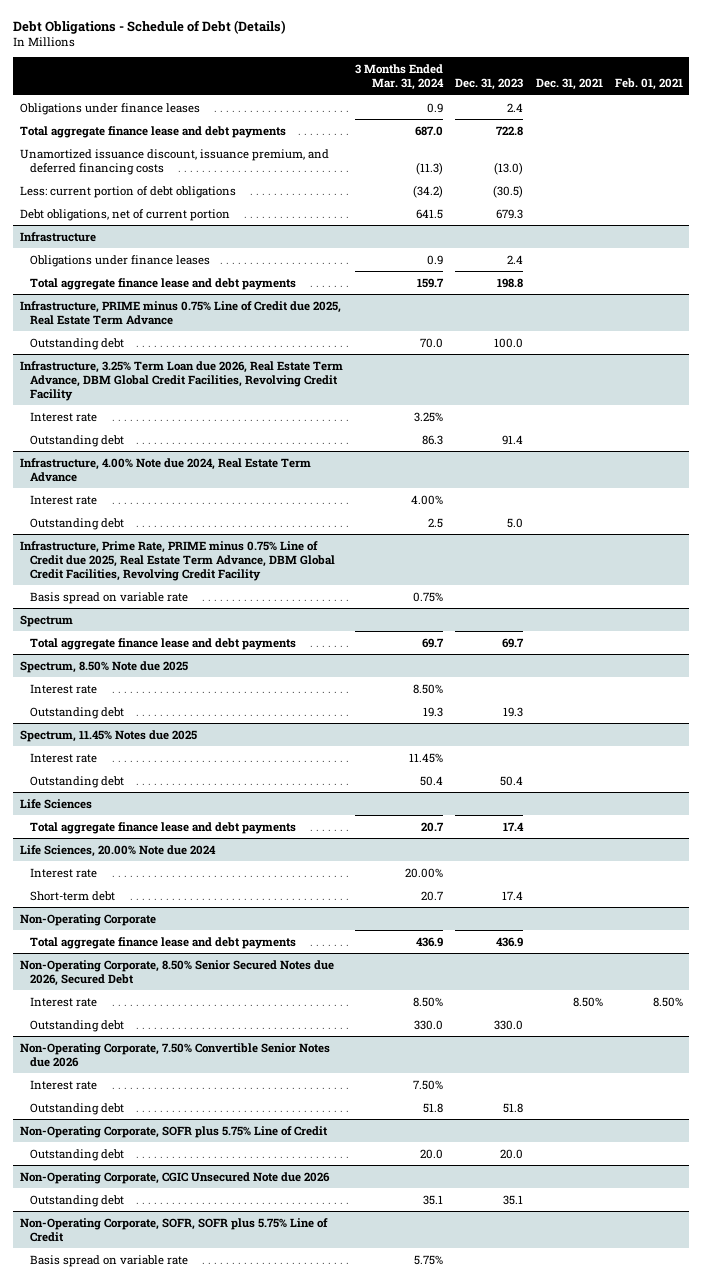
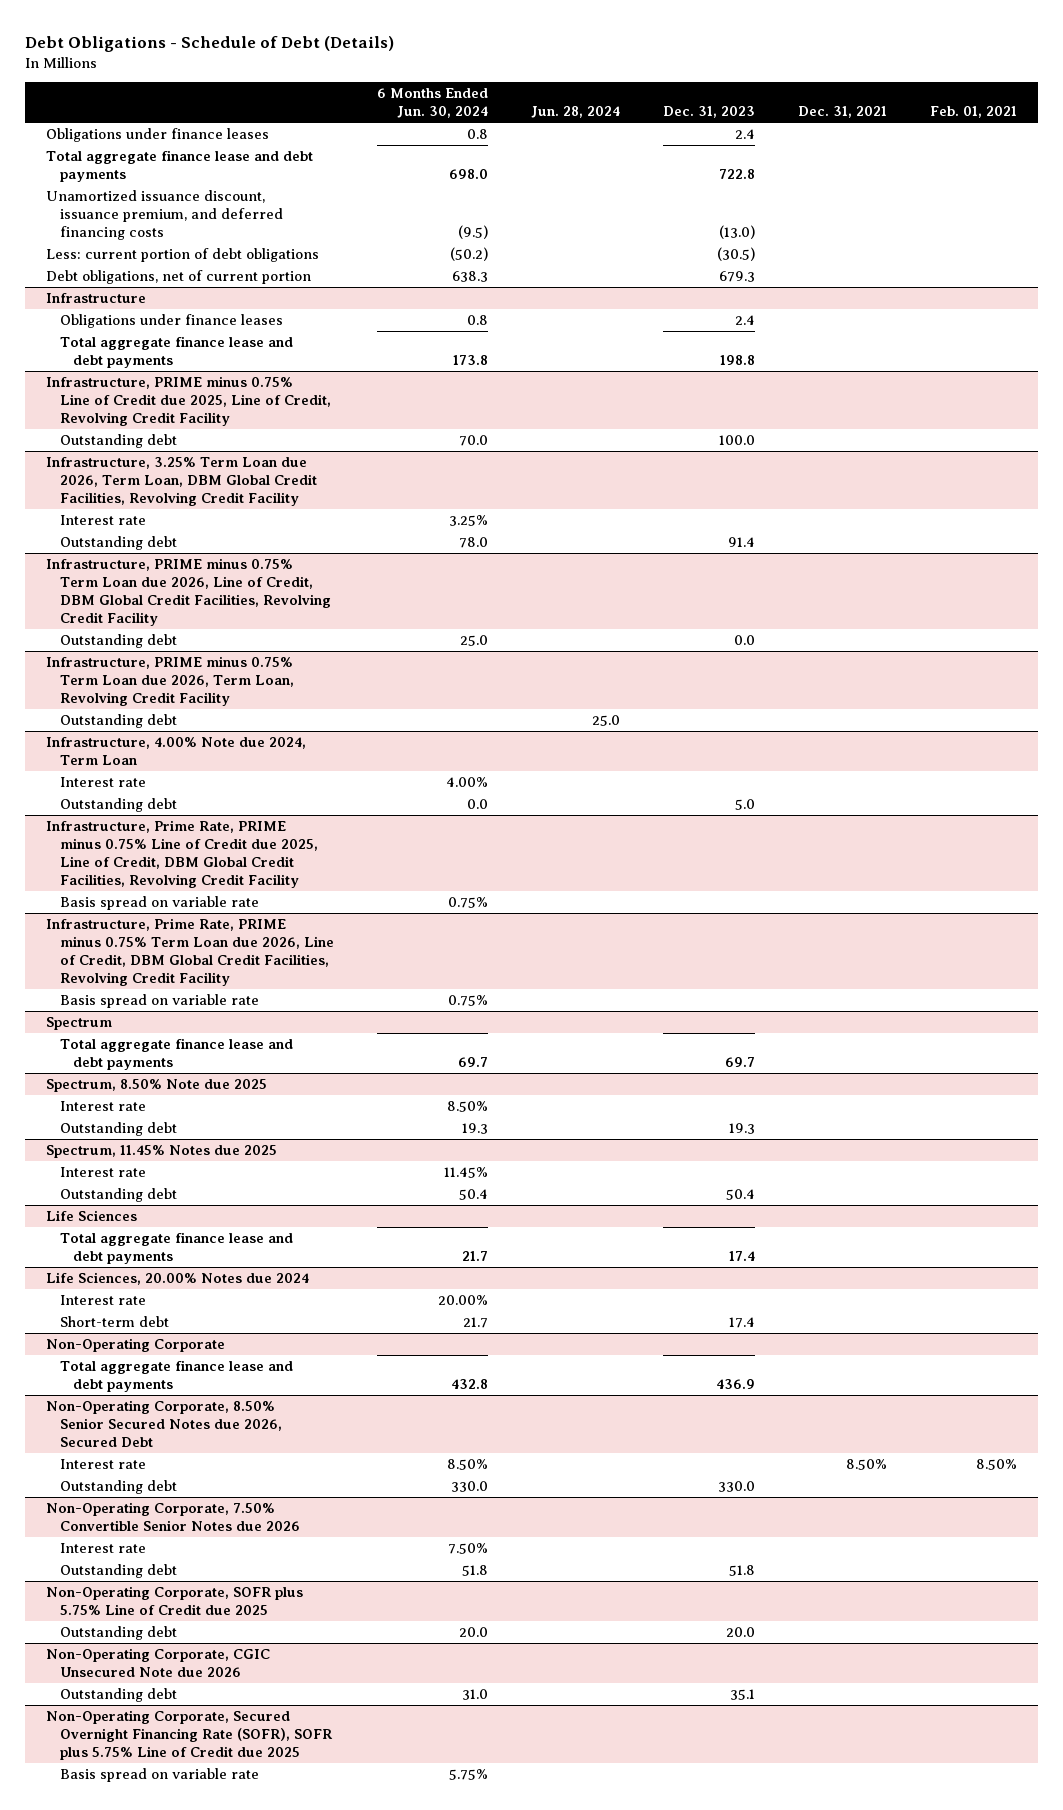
- | 3 Months Ended Mar. 31, 2024 | Dec. 31, 2023 | Dec. 31, 2021 | Feb. 01, 2021
+ | 6 Months Ended Jun. 30, 2024 | Jun. 28, 2024 | Dec. 31, 2023 | Dec. 31, 2021 | Feb. 01, 2021
- Infrastructure, PRIME minus 0.75% Line of Credit due 2025, Real Estate Term Advance
+ Infrastructure, PRIME minus 0.75% Line of Credit due 2025, Line of Credit, Revolving Credit Facility
- Infrastructure, 3.25% Term Loan due 2026, Real Estate Term Advance, DBM Global Credit Facilities, Revolving Credit Facility
+ Infrastructure, 3.25% Term Loan due 2026, Term Loan, DBM Global Credit Facilities, Revolving Credit Facility
- Infrastructure, 4.00% Note due 2024, Real Estate Term Advance
+ Infrastructure, PRIME minus 0.75% Term Loan due 2026, Line of Credit, DBM Global Credit Facilities, Revolving Credit Facility
+ Outstanding debt | 25.0 | | 0.0 | |
+ Infrastructure, PRIME minus 0.75% Term Loan due 2026, Term Loan, Revolving Credit Facility
+ Outstanding debt | | 25.0 | | |
+ Infrastructure, 4.00% Note due 2024, Term Loan
- Infrastructure, Prime Rate, PRIME minus 0.75% Line of Credit due 2025, Real Estate Term Advance, DBM Global Credit Facilities, Revolving Credit Facility
+ Infrastructure, Prime Rate, PRIME minus 0.75% Line of Credit due 2025, Line of Credit, DBM Global Credit Facilities, Revolving Credit Facility
+ Infrastructure, Prime Rate, PRIME minus 0.75% Term Loan due 2026, Line of Credit, DBM Global Credit Facilities, Revolving Credit Facility
+ Basis spread on variable rate | 0.75% | | | |
- Life Sciences, 20.00% Note due 2024
+ Life Sciences, 20.00% Notes due 2024
- Non-Operating Corporate, SOFR plus 5.75% Line of Credit
+ Non-Operating Corporate, SOFR plus 5.75% Line of Credit due 2025
- Non-Operating Corporate, SOFR, SOFR plus 5.75% Line of Credit
+ Non-Operating Corporate, Secured Overnight Financing Rate (SOFR), SOFR plus 5.75% Line of Credit due 2025

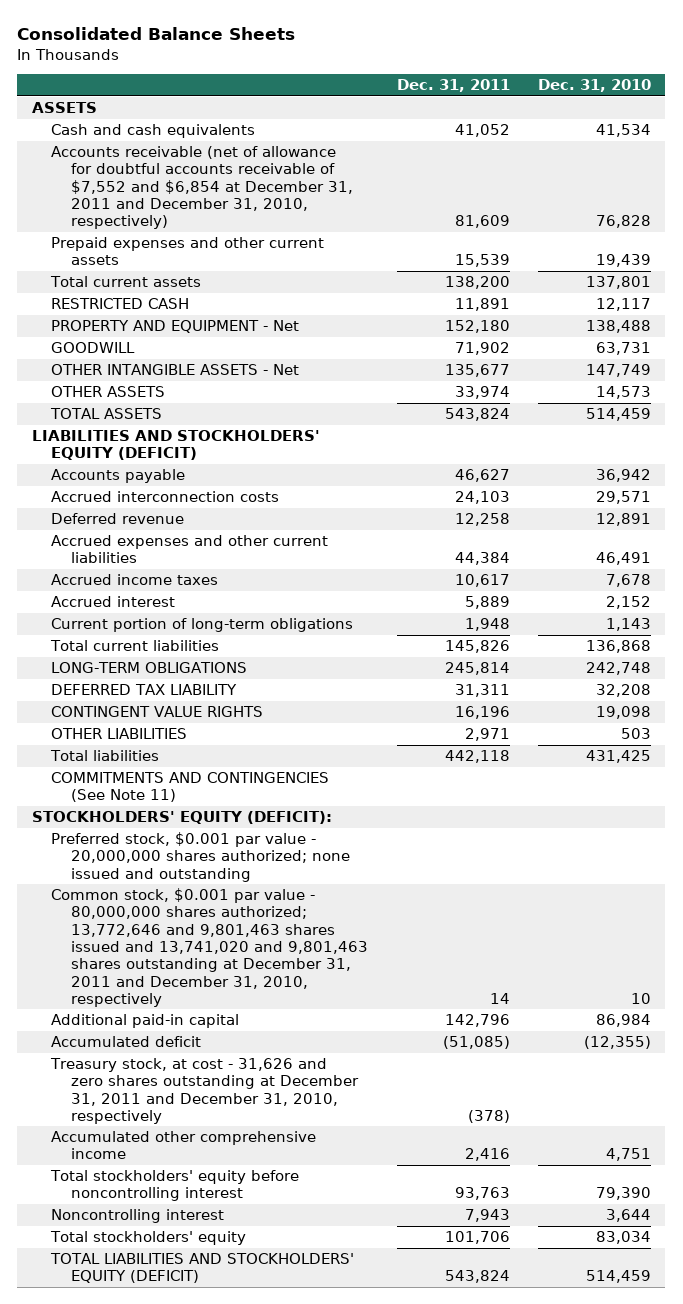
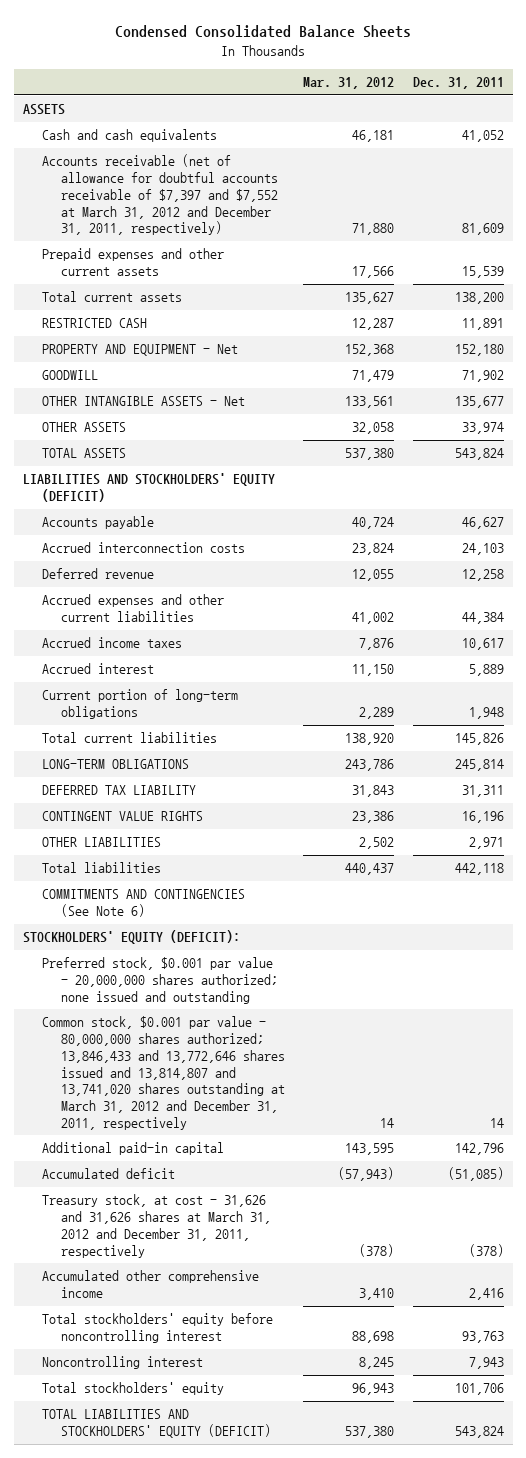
- Consolidated Balance Sheets
+ Condensed Consolidated Balance Sheets
- | Dec. 31, 2011 | Dec. 31, 2010
+ | Mar. 31, 2012 | Dec. 31, 2011
- Accounts receivable (net of allowance for doubtful accounts receivable of $7,552 and $6,854 at December 31, 2011 and December 31, 2010, respectively) | 81,609 | 76,828
+ Accounts receivable (net of allowance for doubtful accounts receivable of $7,397 and $7,552 at March 31, 2012 and December 31, 2011, respectively) | 71,880 | 81,609
- COMMITMENTS AND CONTINGENCIES (See Note 11)
+ COMMITMENTS AND CONTINGENCIES (See Note 6)
- Common stock, $0.001 par value - 80,000,000 shares authorized; 13,772,646 and 9,801,463 shares issued and 13,741,020 and 9,801,463 shares outstanding at December 31, 2011 and December 31, 2010, respectively | 14 | 10
+ Common stock, $0.001 par value - 80,000,000 shares authorized; 13,846,433 and 13,772,646 shares issued and 13,814,807 and 13,741,020 shares outstanding at March 31, 2012 and December 31, 2011, respectively | 14 | 14
- Treasury stock, at cost - 31,626 and zero shares outstanding at December 31, 2011 and December 31, 2010, respectively | (378) |
+ Treasury stock, at cost - 31,626 and 31,626 shares at March 31, 2012 and December 31, 2011, respectively | (378) | (378)

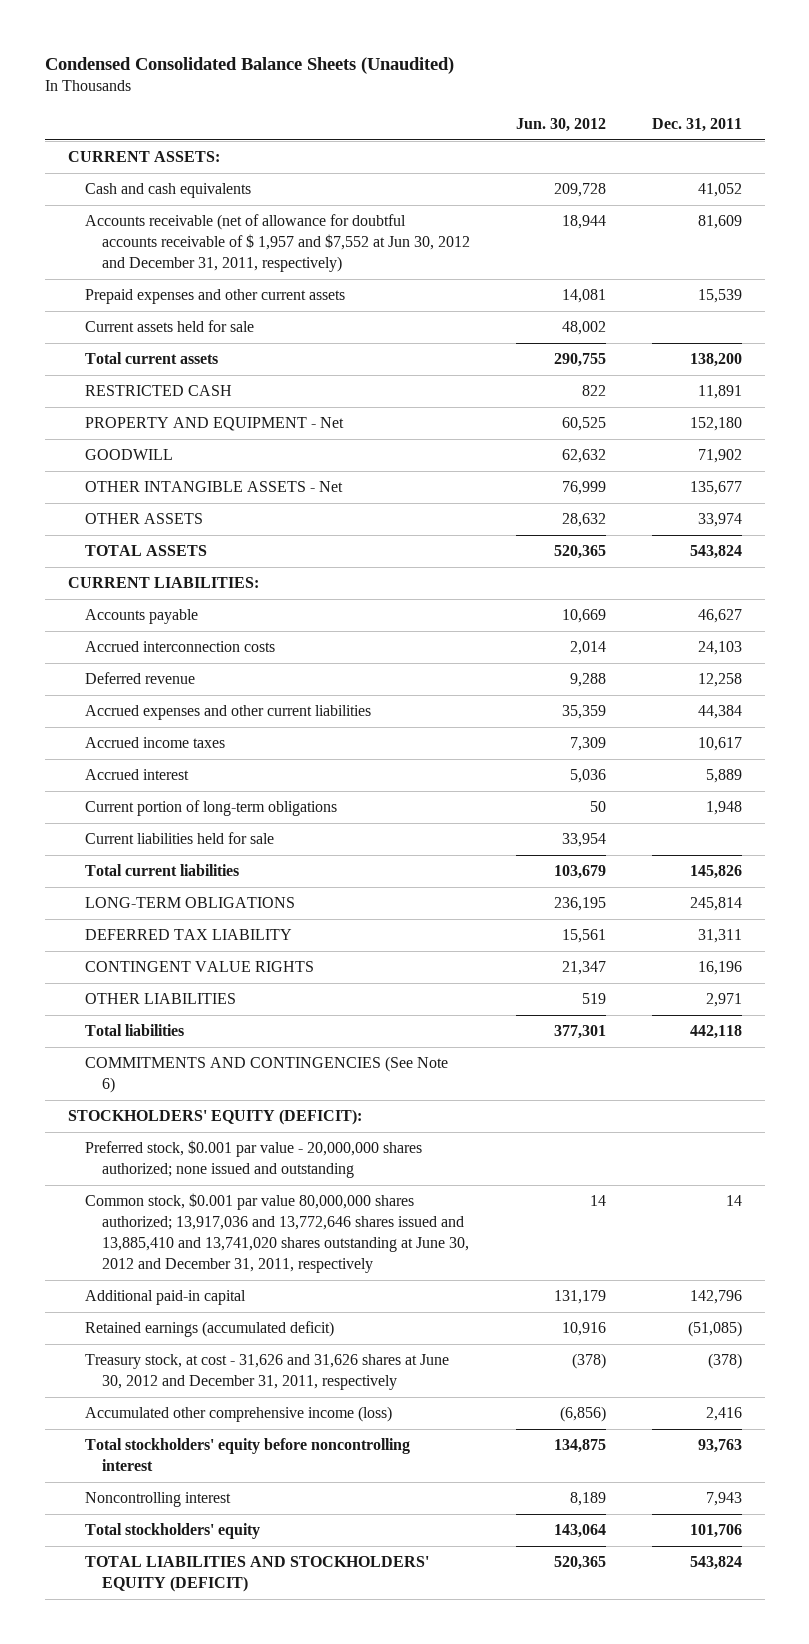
- Condensed Consolidated Balance Sheets
+ Condensed Consolidated Balance Sheets (Unaudited)
- | Mar. 31, 2012 | Dec. 31, 2011
+ | Jun. 30, 2012 | Dec. 31, 2011
- ASSETS
+ CURRENT ASSETS:
- Accounts receivable (net of allowance for doubtful accounts receivable of $7,397 and $7,552 at March 31, 2012 and December 31, 2011, respectively) | 71,880 | 81,609
+ Accounts receivable (net of allowance for doubtful accounts receivable of $ 1,957 and $7,552 at Jun 30, 2012 and December 31, 2011, respectively) | 18,944 | 81,609
+ Current assets held for sale | 48,002 |
- LIABILITIES AND STOCKHOLDERS' EQUITY (DEFICIT)
+ CURRENT LIABILITIES:
+ Current liabilities held for sale | 33,954 |
- Common stock, $0.001 par value - 80,000,000 shares authorized; 13,846,433 and 13,772,646 shares issued and 13,814,807 and 13,741,020 shares outstanding at March 31, 2012 and December 31, 2011, respectively | 14 | 14
+ Common stock, $0.001 par value 80,000,000 shares authorized; 13,917,036 and 13,772,646 shares issued and 13,885,410 and 13,741,020 shares outstanding at June 30, 2012 and December 31, 2011, respectively | 14 | 14
- Accumulated deficit | (57,943) | (51,085)
- Treasury stock, at cost - 31,626 and 31,626 shares at March 31, 2012 and December 31, 2011, respectively | (378) | (378)
- Accumulated other comprehensive income | 3,410 | 2,416
+ Retained earnings (accumulated deficit) | 10,916 | (51,085)
+ Treasury stock, at cost - 31,626 and 31,626 shares at June 30, 2012 and December 31, 2011, respectively | (378) | (378)
+ Accumulated other comprehensive income (loss) | (6,856) | 2,416

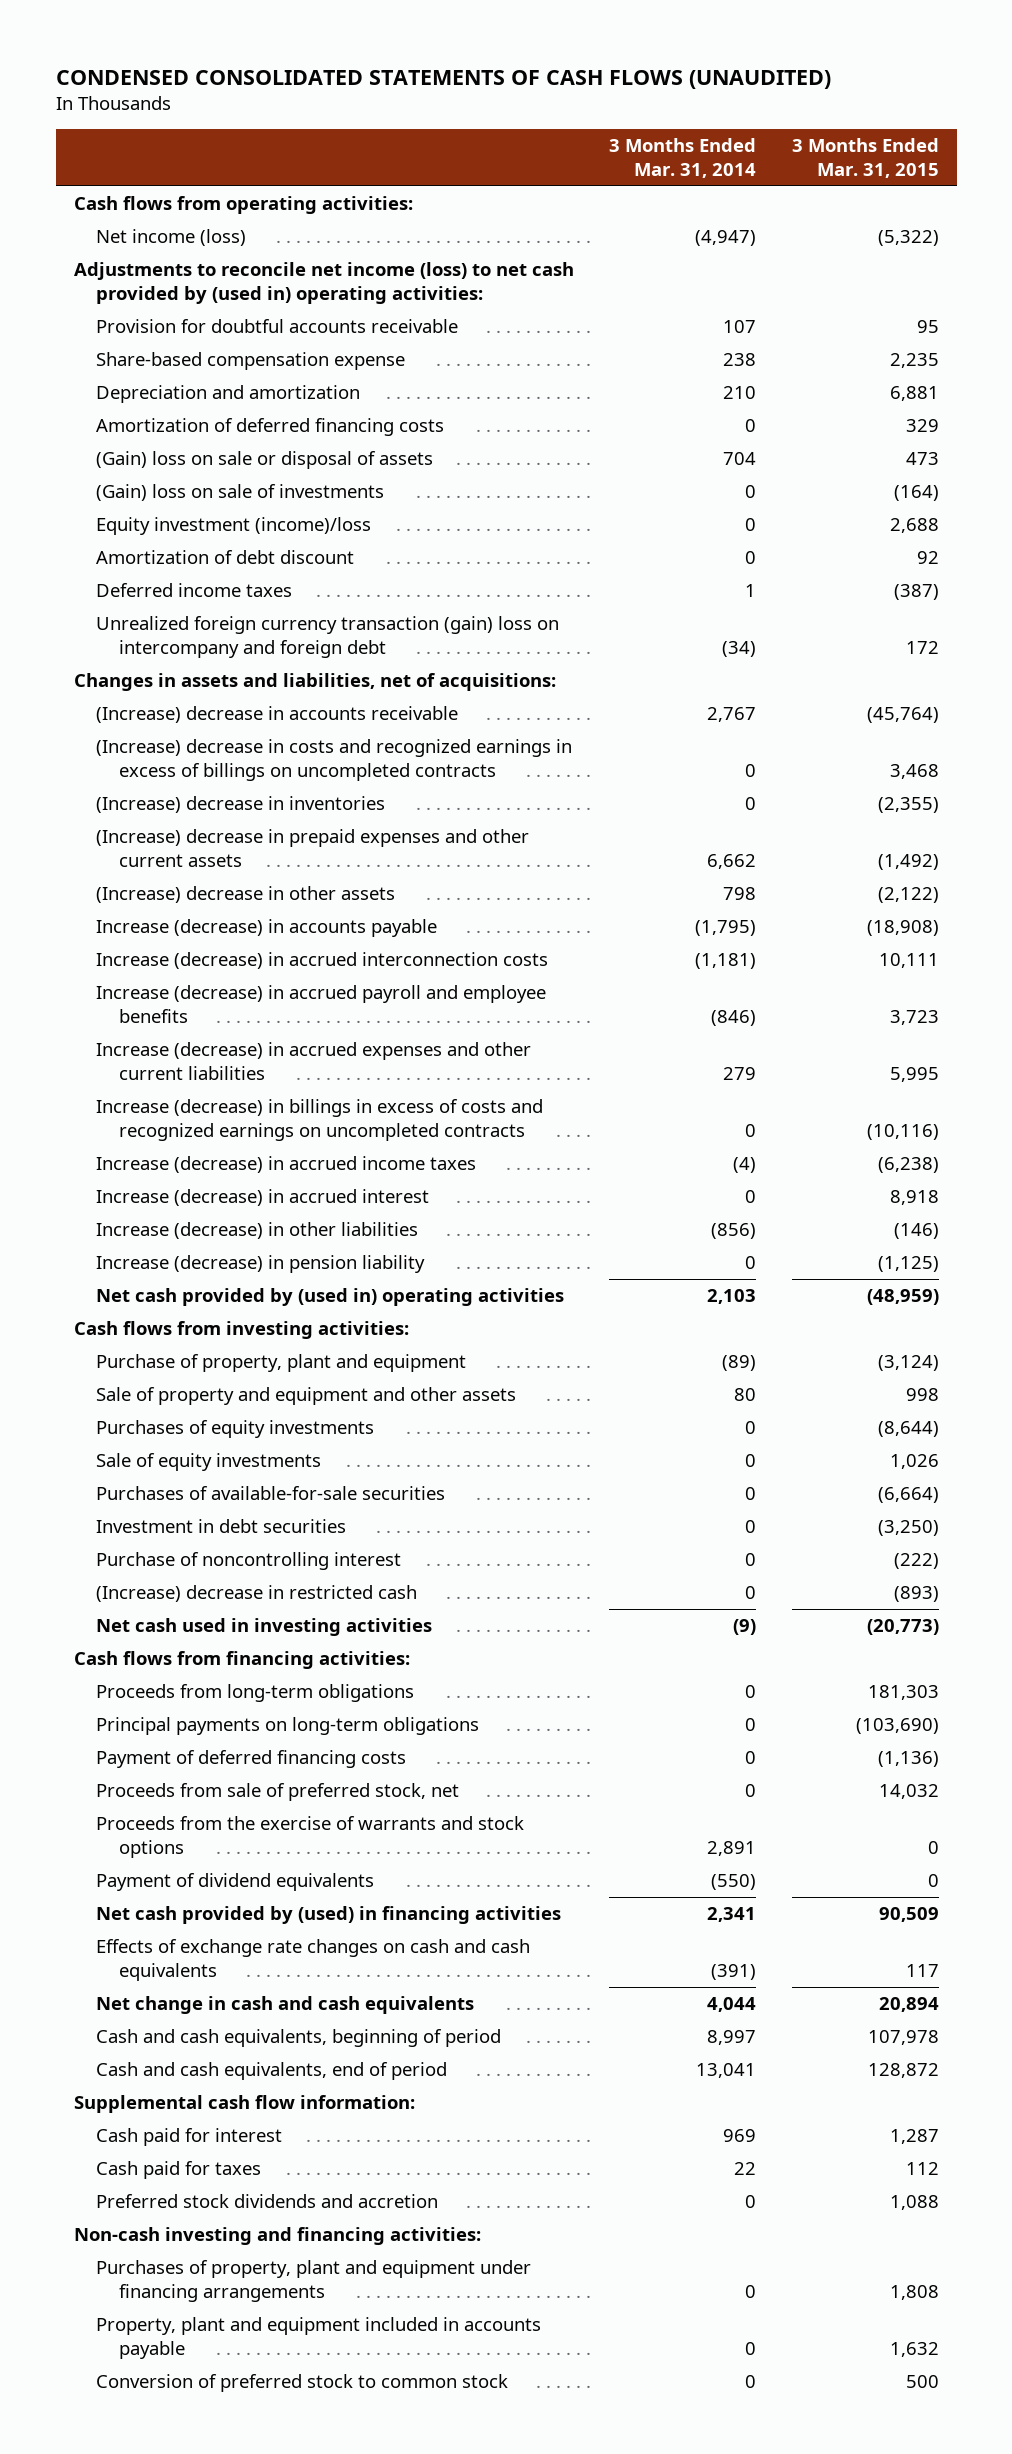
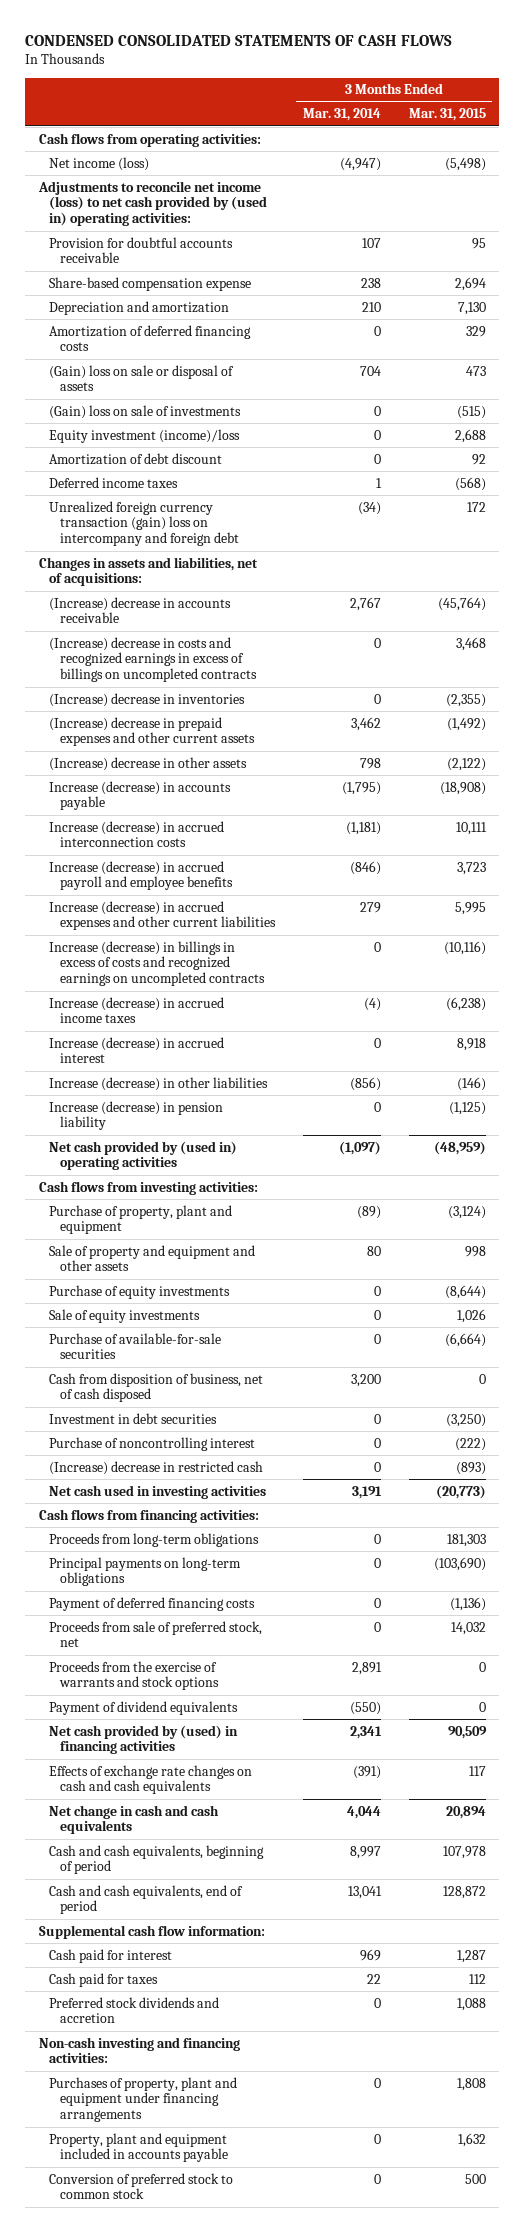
- CONDENSED CONSOLIDATED STATEMENTS OF CASH FLOWS (UNAUDITED)
+ CONDENSED CONSOLIDATED STATEMENTS OF CASH FLOWS
- Net income (loss) | (4,947) | (5,322)
+ Net income (loss) | (4,947) | (5,498)
- Share-based compensation expense | 238 | 2,235
- Depreciation and amortization | 210 | 6,881
+ Share-based compensation expense | 238 | 2,694
+ Depreciation and amortization | 210 | 7,130
- (Gain) loss on sale of investments | 0 | (164)
+ (Gain) loss on sale of investments | 0 | (515)
- Deferred income taxes | 1 | (387)
+ Deferred income taxes | 1 | (568)
- (Increase) decrease in prepaid expenses and other current assets | 6,662 | (1,492)
+ (Increase) decrease in prepaid expenses and other current assets | 3,462 | (1,492)
- Net cash provided by (used in) operating activities | 2,103 | (48,959)
+ Net cash provided by (used in) operating activities | (1,097) | (48,959)
- Purchases of equity investments | 0 | (8,644)
+ Purchase of equity investments | 0 | (8,644)
- Purchases of available-for-sale securities | 0 | (6,664)
+ Purchase of available-for-sale securities | 0 | (6,664)
+ Cash from disposition of business, net of cash disposed | 3,200 | 0
- Net cash used in investing activities | (9) | (20,773)
+ Net cash used in investing activities | 3,191 | (20,773)

